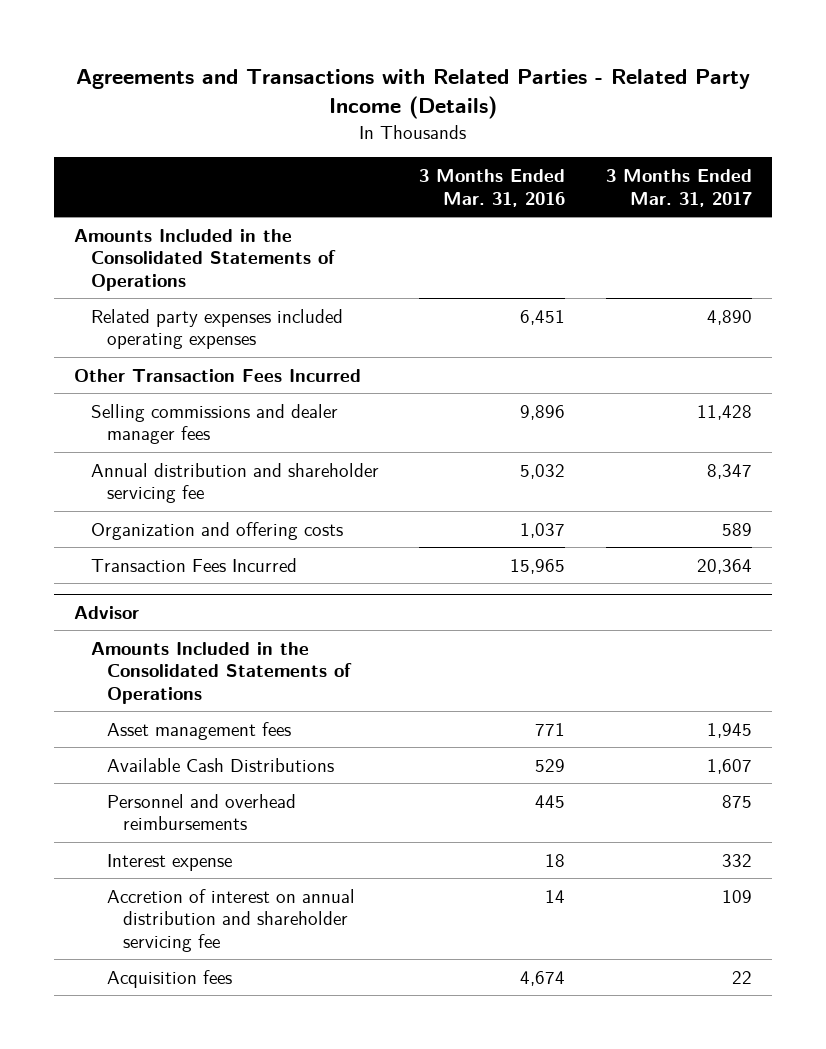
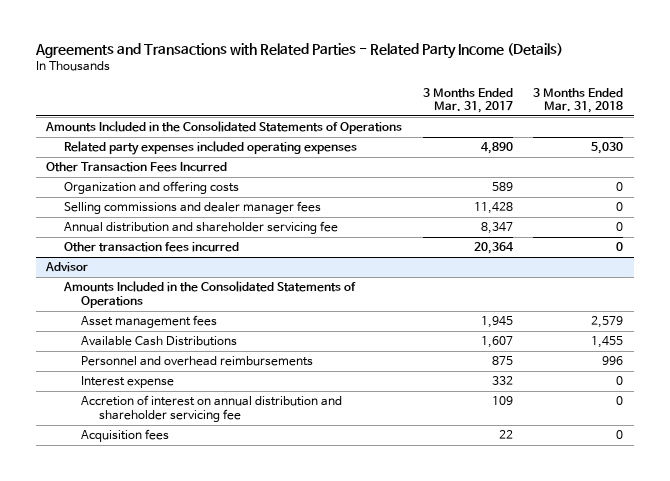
- | 3 Months Ended Mar. 31, 2016 | 3 Months Ended Mar. 31, 2017
+ | 3 Months Ended Mar. 31, 2017 | 3 Months Ended Mar. 31, 2018
moved up: Organization and offering costs | 589 | 0
- Transaction Fees Incurred | 15,965 | 20,364
+ Other transaction fees incurred | 20,364 | 0

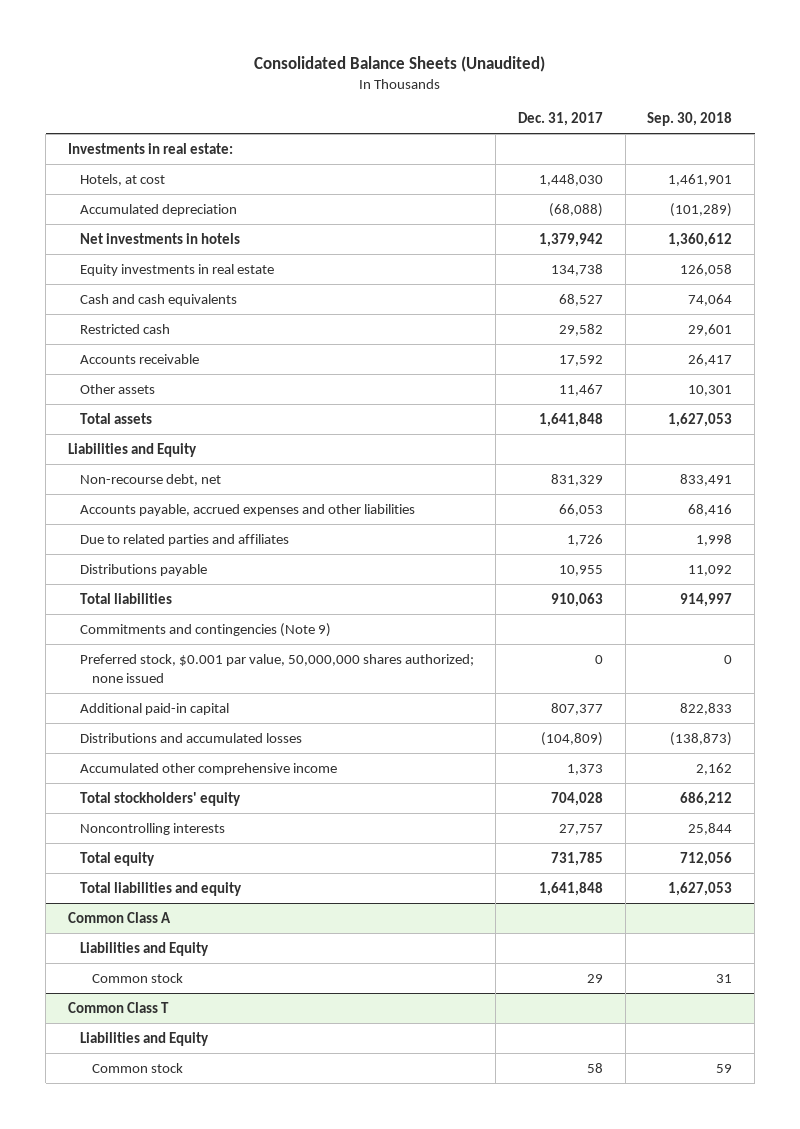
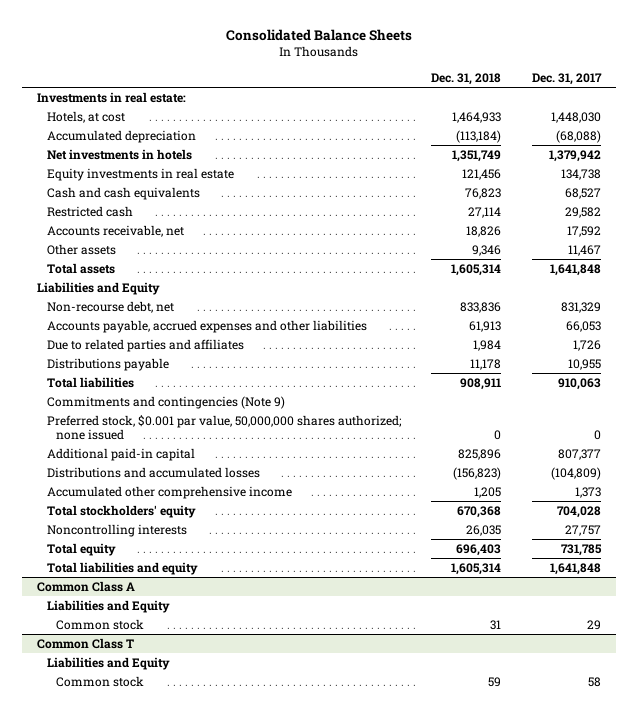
- Consolidated Balance Sheets (Unaudited)
+ Consolidated Balance Sheets
- | Dec. 31, 2017 | Sep. 30, 2018
+ | Dec. 31, 2018 | Dec. 31, 2017
- Accounts receivable | 17,592 | 26,417
+ Accounts receivable, net | 18,826 | 17,592

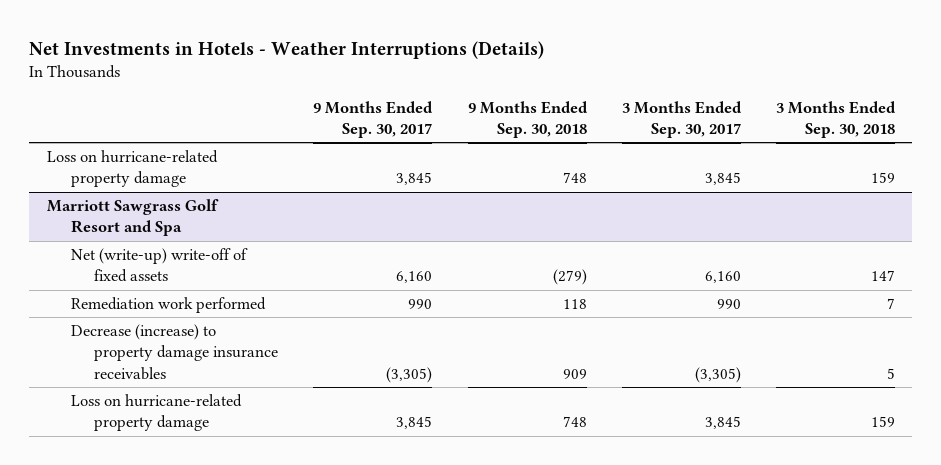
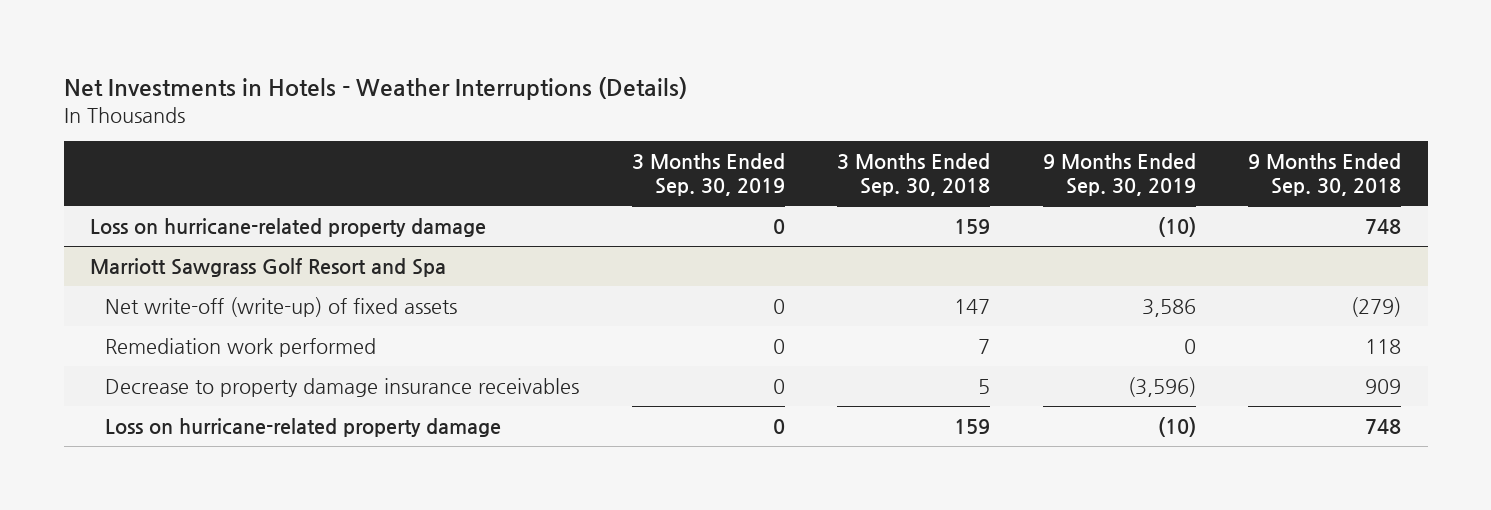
- | 9 Months Ended Sep. 30, 2017 | 9 Months Ended Sep. 30, 2018 | 3 Months Ended Sep. 30, 2017 | 3 Months Ended Sep. 30, 2018
+ | 3 Months Ended Sep. 30, 2019 | 3 Months Ended Sep. 30, 2018 | 9 Months Ended Sep. 30, 2019 | 9 Months Ended Sep. 30, 2018
@ Marriott Sawgrass Golf Resort and Spa
- Net (write-up) write-off of fixed assets | 6,160 | (279) | 6,160 | 147
+ Net write-off (write-up) of fixed assets | 0 | 147 | 3,586 | (279)
- Decrease (increase) to property damage insurance receivables | (3,305) | 909 | (3,305) | 5
+ Decrease to property damage insurance receivables | 0 | 5 | (3,596) | 909

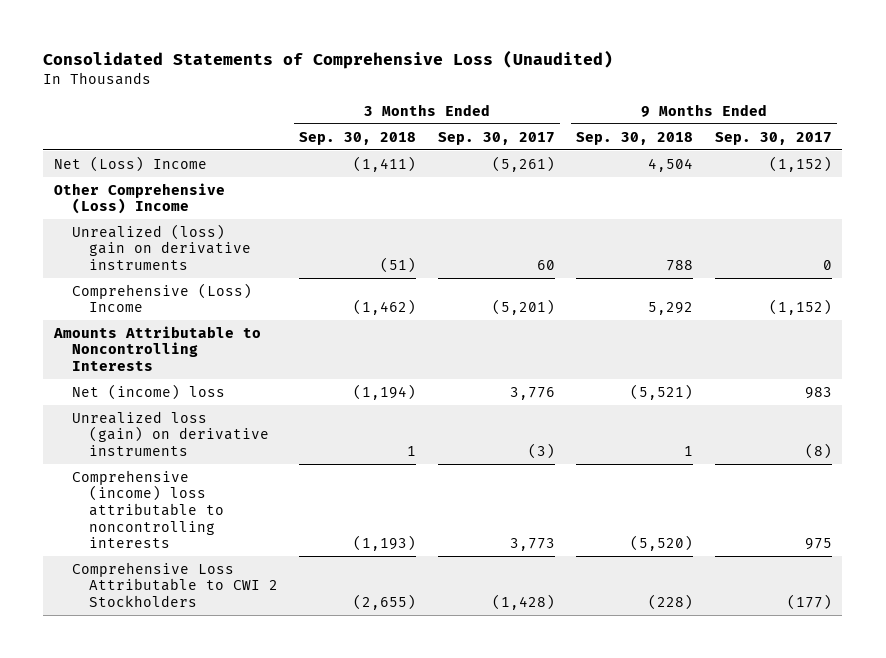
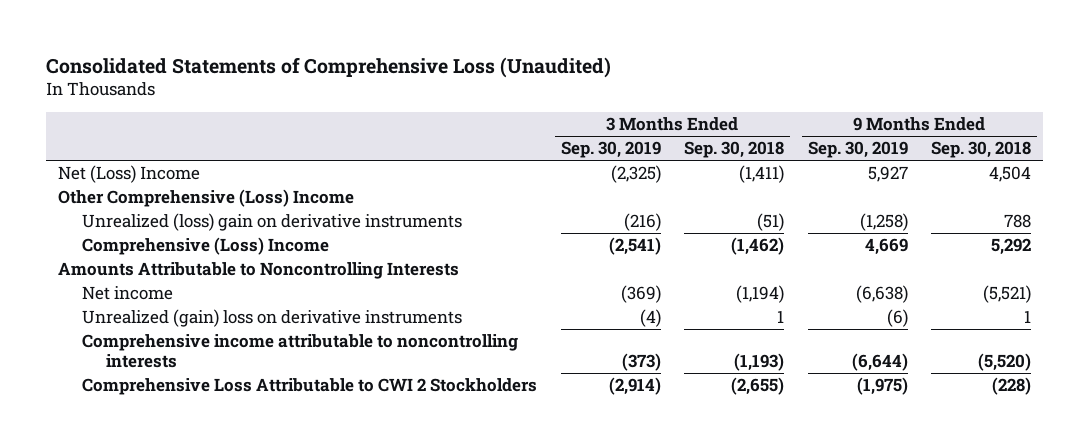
- | 3 Months Ended Sep. 30, 2018 | 3 Months Ended Sep. 30, 2017 | 9 Months Ended Sep. 30, 2018 | 9 Months Ended Sep. 30, 2017
+ | 3 Months Ended Sep. 30, 2019 | 3 Months Ended Sep. 30, 2018 | 9 Months Ended Sep. 30, 2019 | 9 Months Ended Sep. 30, 2018
- Net (income) loss | (1,194) | 3,776 | (5,521) | 983
- Unrealized loss (gain) on derivative instruments | 1 | (3) | 1 | (8)
- Comprehensive (income) loss attributable to noncontrolling interests | (1,193) | 3,773 | (5,520) | 975
+ Net income | (369) | (1,194) | (6,638) | (5,521)
+ Unrealized (gain) loss on derivative instruments | (4) | 1 | (6) | 1
+ Comprehensive income attributable to noncontrolling interests | (373) | (1,193) | (6,644) | (5,520)

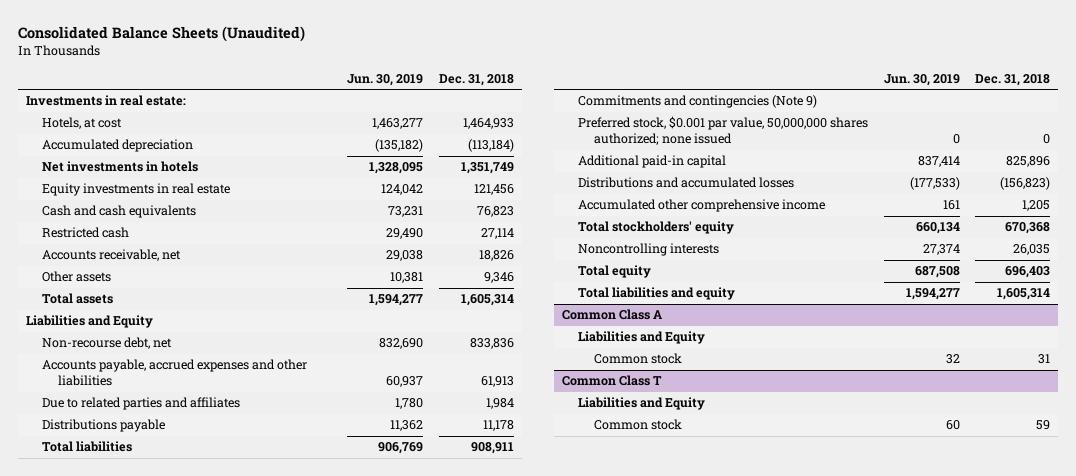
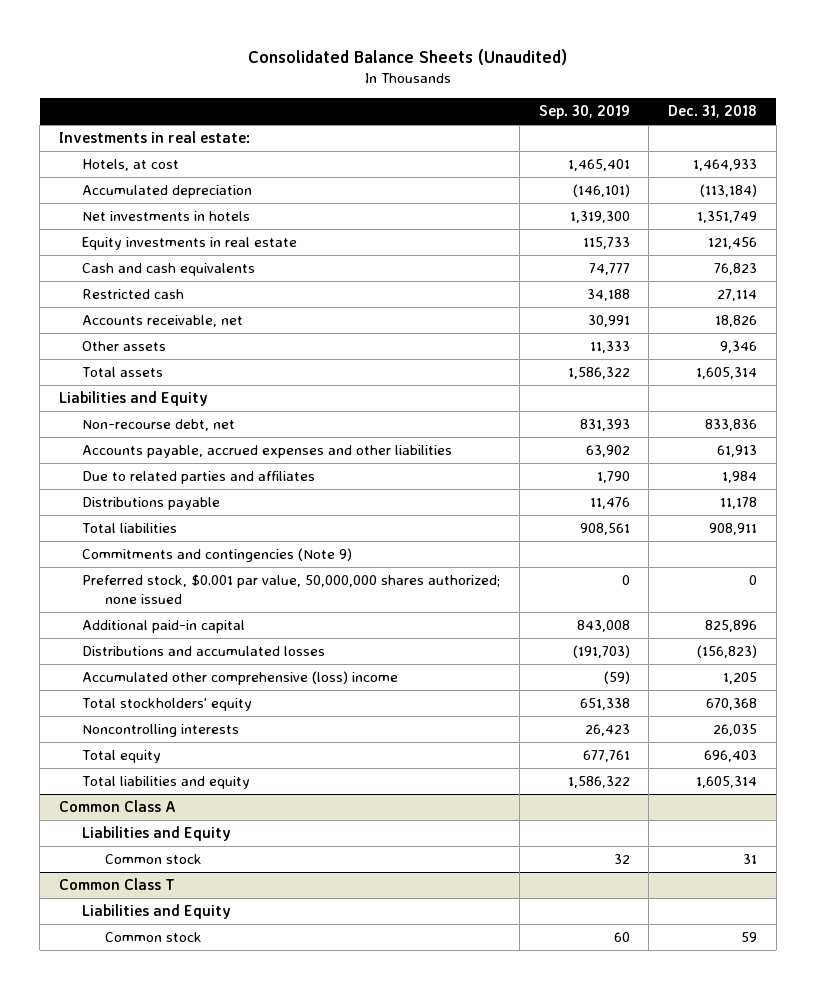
- | Jun. 30, 2019 | Dec. 31, 2018
+ | Sep. 30, 2019 | Dec. 31, 2018
- Accumulated other comprehensive income | 161 | 1,205
+ Accumulated other comprehensive (loss) income | (59) | 1,205

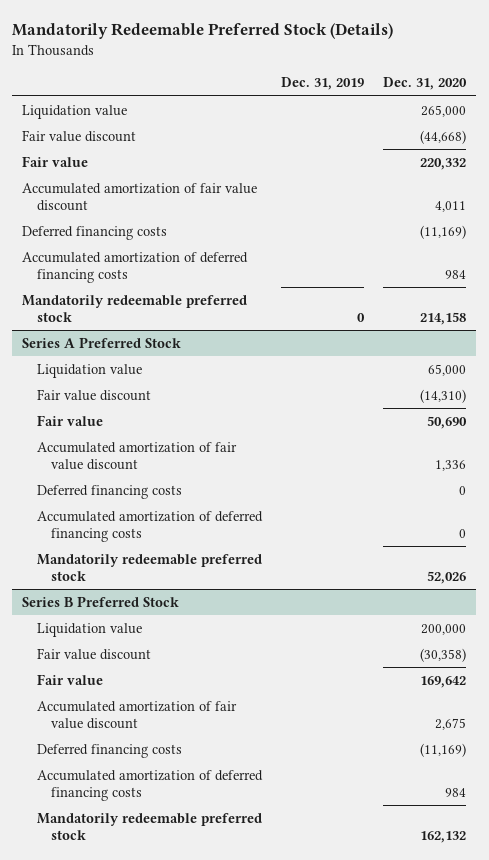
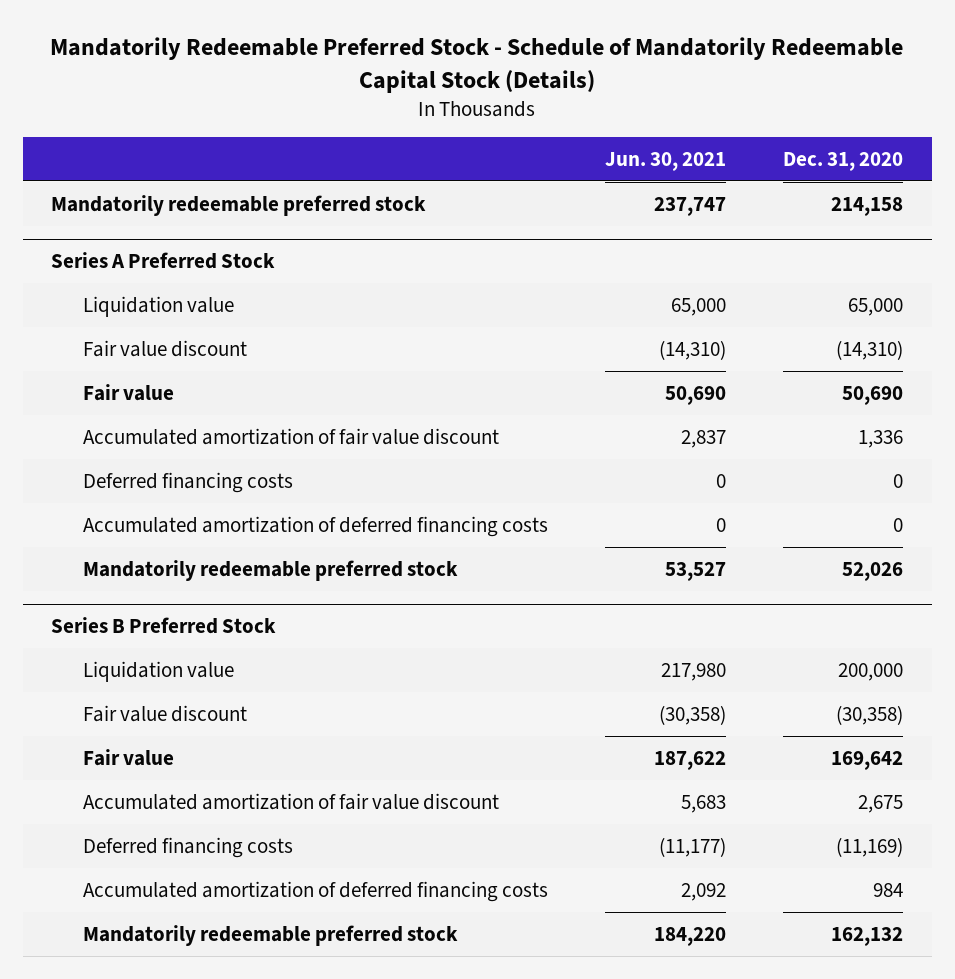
- Mandatorily Redeemable Preferred Stock (Details)
+ Mandatorily Redeemable Preferred Stock - Schedule of Mandatorily Redeemable Capital Stock (Details)
- | Dec. 31, 2019 | Dec. 31, 2020
+ | Jun. 30, 2021 | Dec. 31, 2020
- Liquidation value | | 265,000
- Fair value discount | | (44,668)
- Fair value | | 220,332
- Accumulated amortization of fair value discount | | 4,011
- Deferred financing costs | | (11,169)
- Accumulated amortization of deferred financing costs | | 984

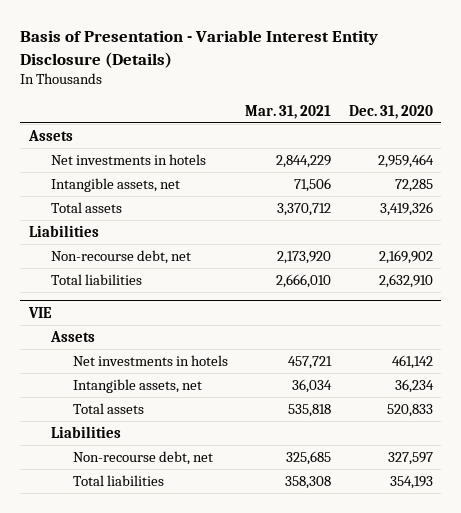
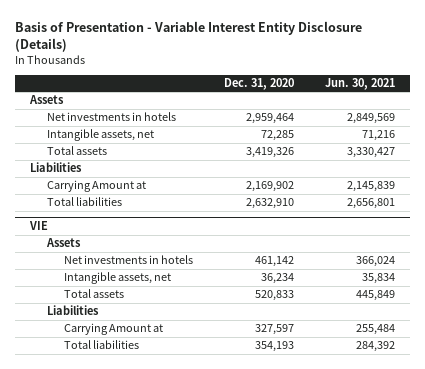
- | Mar. 31, 2021 | Dec. 31, 2020
+ | Dec. 31, 2020 | Jun. 30, 2021
- Non-recourse debt, net | 2,173,920 | 2,169,902
+ Carrying Amount at | 2,169,902 | 2,145,839
@ VIE
- Non-recourse debt, net | 325,685 | 327,597
+ Carrying Amount at | 327,597 | 255,484

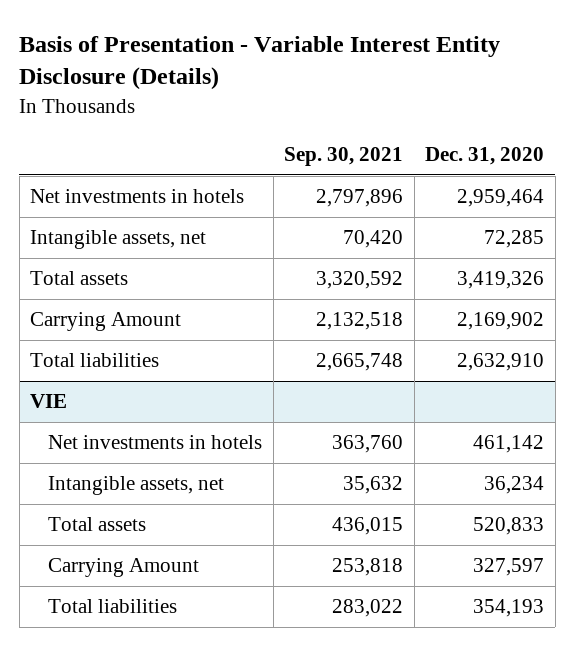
- | Dec. 31, 2020 | Jun. 30, 2021
+ | Sep. 30, 2021 | Dec. 31, 2020
- Assets
- Liabilities
- Carrying Amount at | 2,169,902 | 2,145,839
+ Carrying Amount | 2,132,518 | 2,169,902
@ VIE
- Assets
- Liabilities
- Carrying Amount at | 327,597 | 255,484
+ Carrying Amount | 253,818 | 327,597

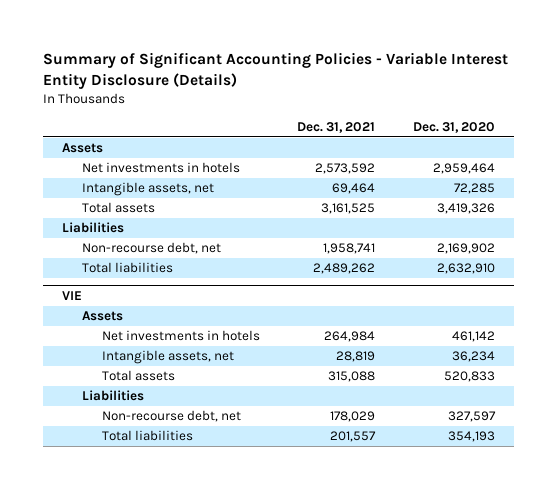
- Basis of Presentation - Variable Interest Entity Disclosure (Details)
+ Summary of Significant Accounting Policies - Variable Interest Entity Disclosure (Details)
- | Sep. 30, 2021 | Dec. 31, 2020
+ | Dec. 31, 2021 | Dec. 31, 2020
+ Assets
- Carrying Amount | 2,132,518 | 2,169,902
+ Liabilities
+ Non-recourse debt, net | 1,958,741 | 2,169,902
@ VIE
+ Assets
- Carrying Amount | 253,818 | 327,597
+ Liabilities
+ Non-recourse debt, net | 178,029 | 327,597

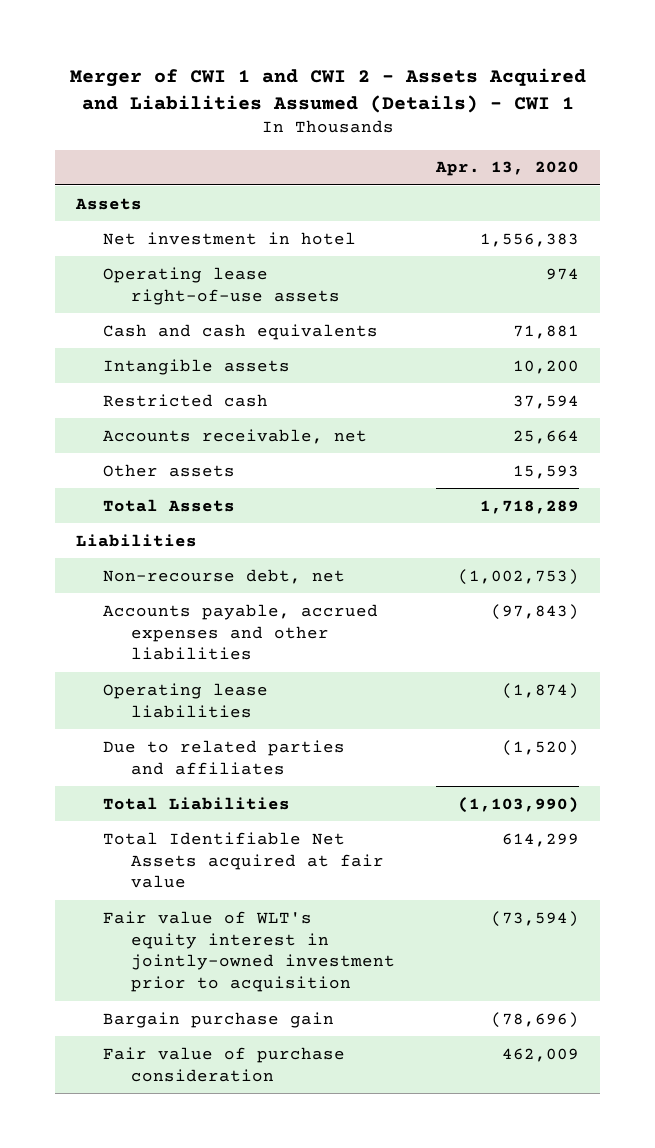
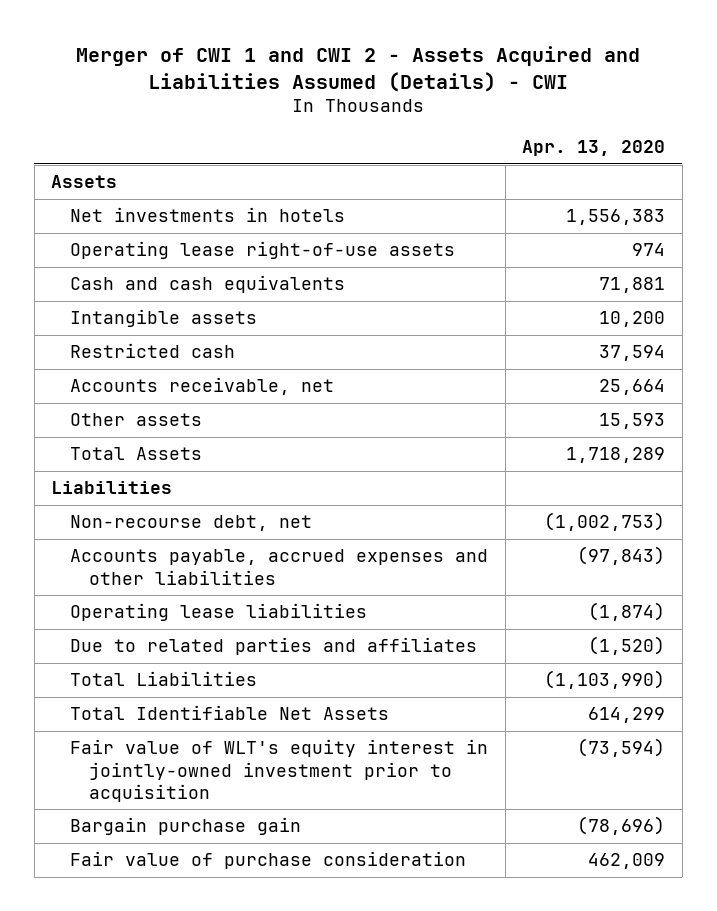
- Merger of CWI 1 and CWI 2 - Assets Acquired and Liabilities Assumed (Details) - CWI 1
+ Merger of CWI 1 and CWI 2 - Assets Acquired and Liabilities Assumed (Details) - CWI
- Net investment in hotel | 1,556,383
+ Net investments in hotels | 1,556,383
- Total Identifiable Net Assets acquired at fair value | 614,299
+ Total Identifiable Net Assets | 614,299

